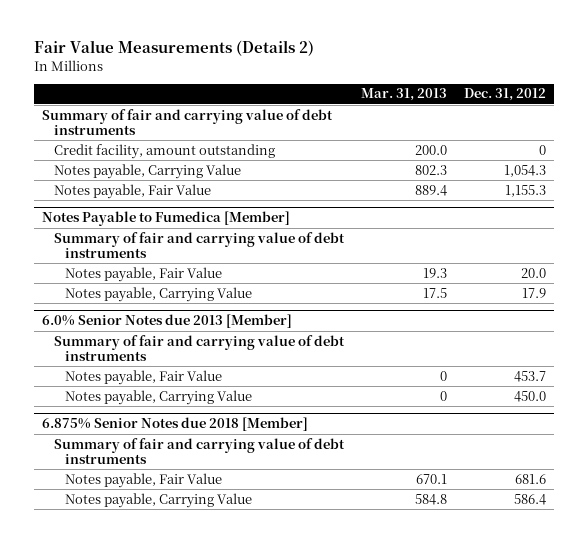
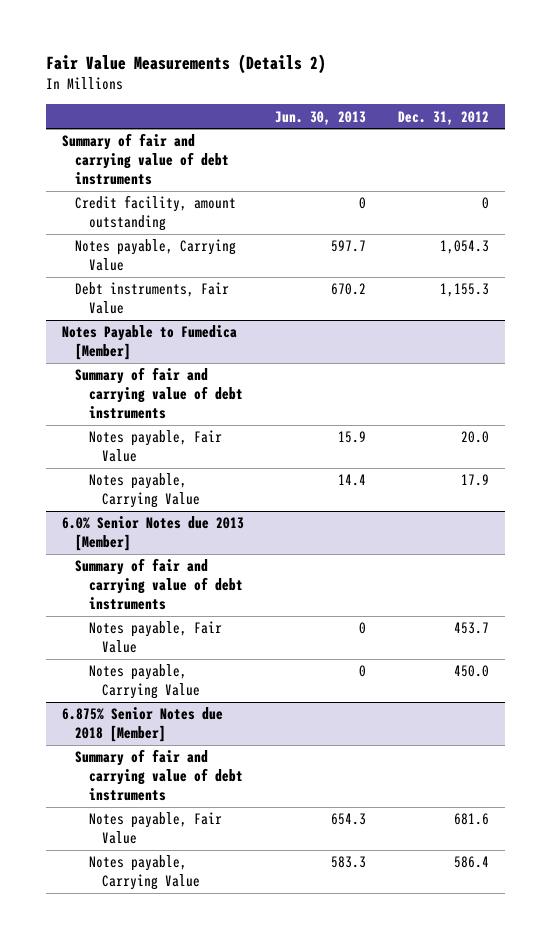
- | Mar. 31, 2013 | Dec. 31, 2012
+ | Jun. 30, 2013 | Dec. 31, 2012
- Notes payable, Fair Value | 889.4 | 1,155.3
+ Debt instruments, Fair Value | 670.2 | 1,155.3

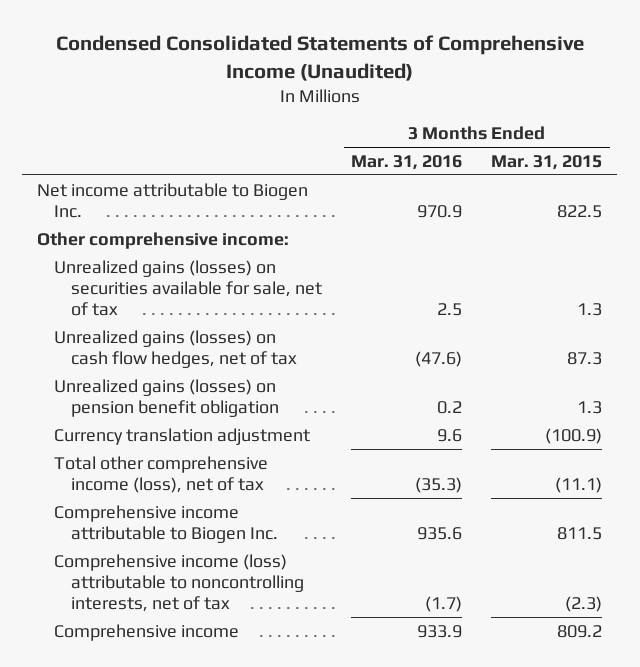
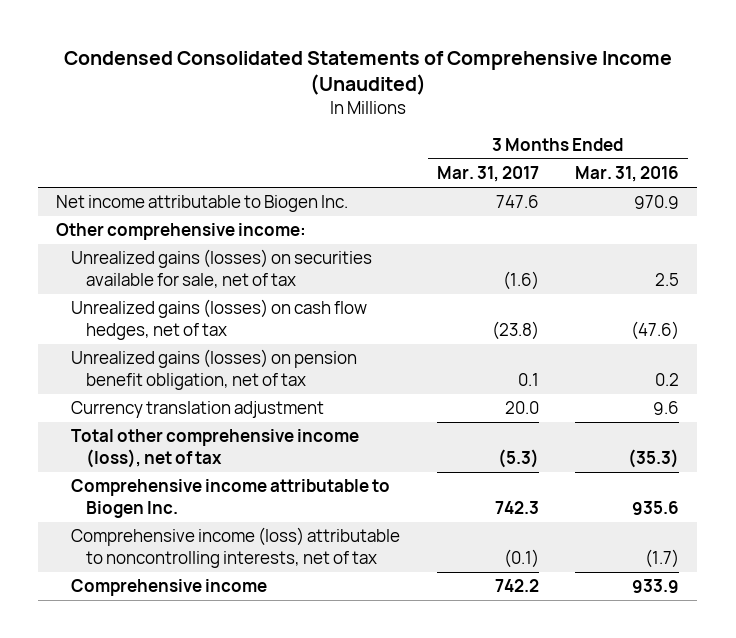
- | 3 Months Ended Mar. 31, 2016 | 3 Months Ended Mar. 31, 2015
+ | 3 Months Ended Mar. 31, 2017 | 3 Months Ended Mar. 31, 2016
- Unrealized gains (losses) on pension benefit obligation | 0.2 | 1.3
+ Unrealized gains (losses) on pension benefit obligation, net of tax | 0.1 | 0.2

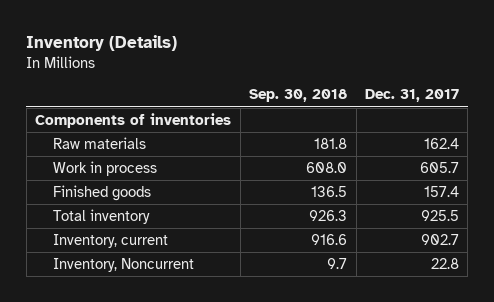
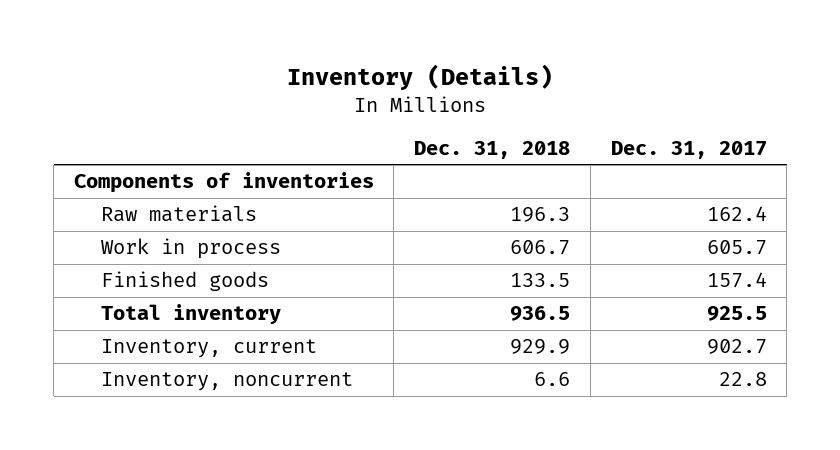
- | Sep. 30, 2018 | Dec. 31, 2017
+ | Dec. 31, 2018 | Dec. 31, 2017
- Inventory, Noncurrent | 9.7 | 22.8
+ Inventory, noncurrent | 6.6 | 22.8

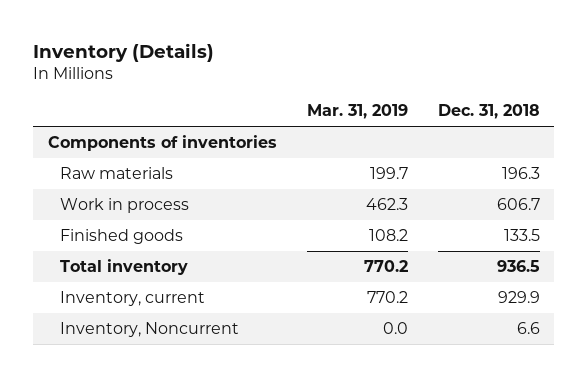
- | Dec. 31, 2018 | Dec. 31, 2017
+ | Mar. 31, 2019 | Dec. 31, 2018
- Inventory, noncurrent | 6.6 | 22.8
+ Inventory, Noncurrent | 0.0 | 6.6

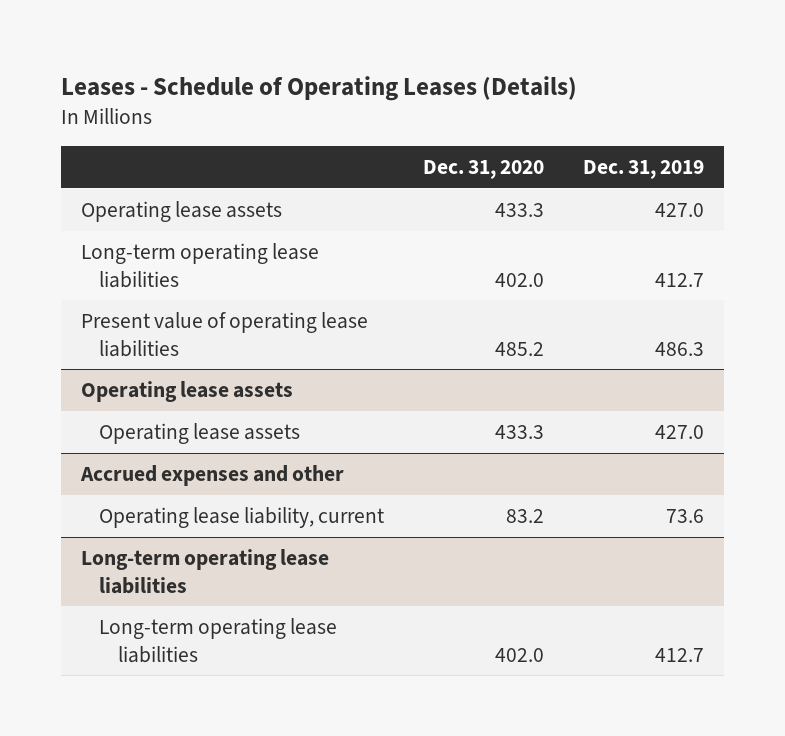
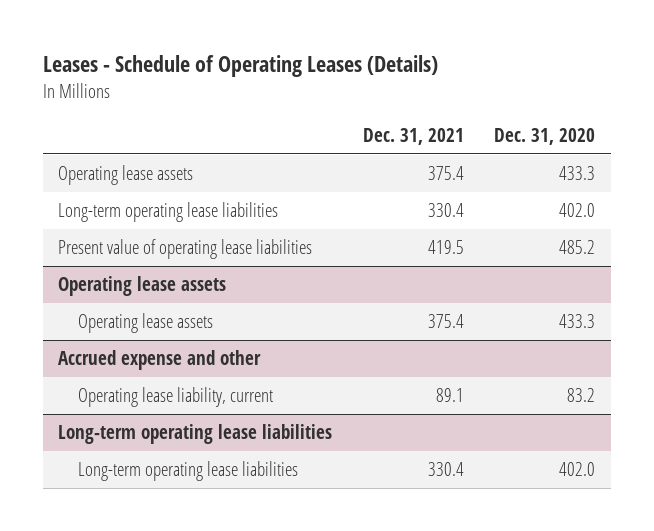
- | Dec. 31, 2020 | Dec. 31, 2019
+ | Dec. 31, 2021 | Dec. 31, 2020
- Accrued expenses and other
+ Accrued expense and other

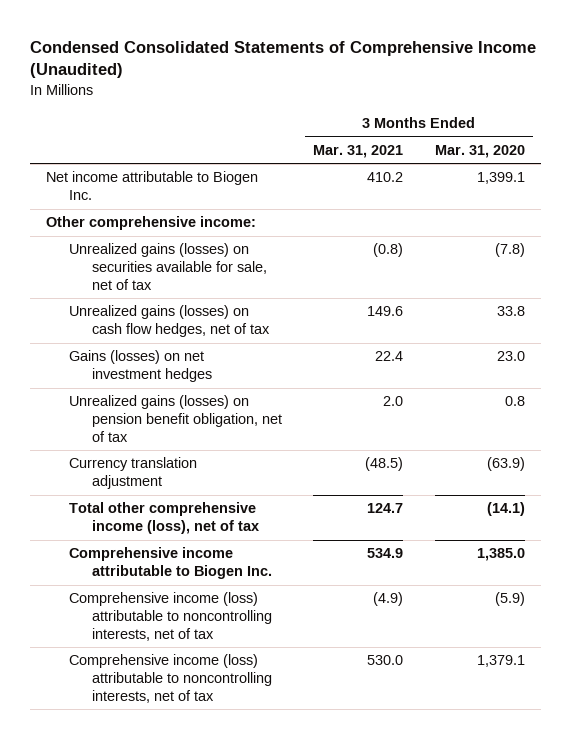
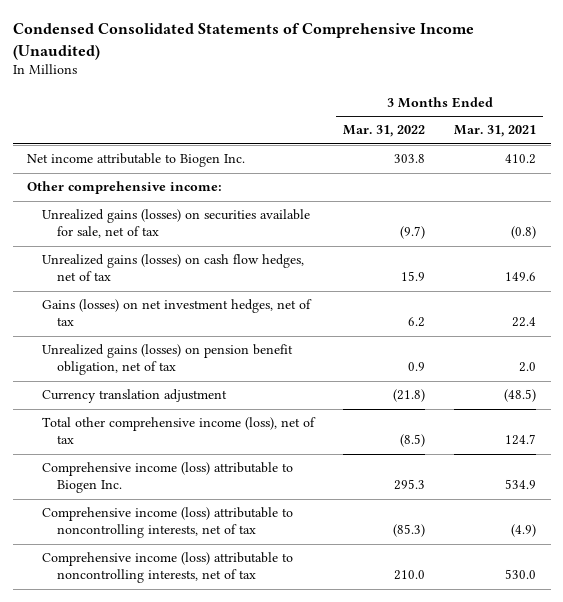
- | 3 Months Ended Mar. 31, 2021 | 3 Months Ended Mar. 31, 2020
+ | 3 Months Ended Mar. 31, 2022 | 3 Months Ended Mar. 31, 2021
- Gains (losses) on net investment hedges | 22.4 | 23.0
+ Gains (losses) on net investment hedges, net of tax | 6.2 | 22.4
- Comprehensive income attributable to Biogen Inc. | 534.9 | 1,385.0
+ Comprehensive income (loss) attributable to Biogen Inc. | 295.3 | 534.9

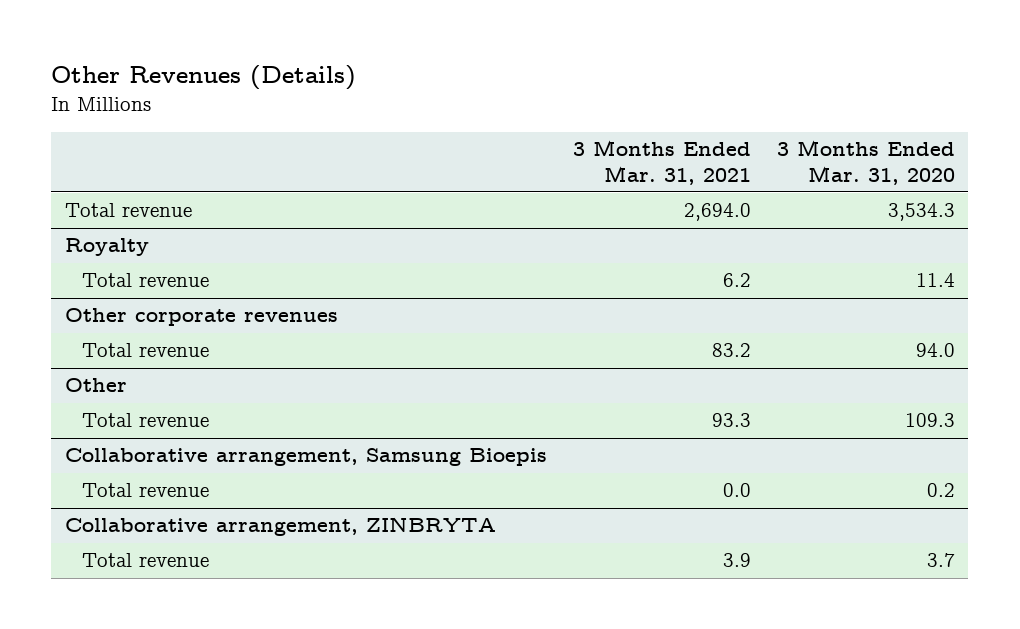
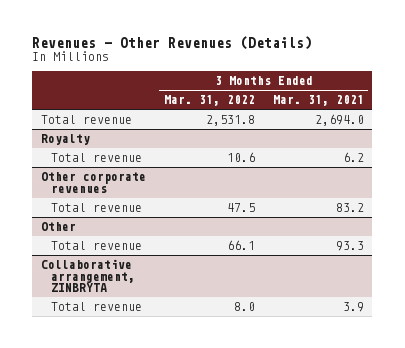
- Other Revenues (Details)
+ Revenues - Other Revenues (Details)
- | 3 Months Ended Mar. 31, 2021 | 3 Months Ended Mar. 31, 2020
+ | 3 Months Ended Mar. 31, 2022 | 3 Months Ended Mar. 31, 2021
- Collaborative arrangement, Samsung Bioepis
- Total revenue | 0.0 | 0.2

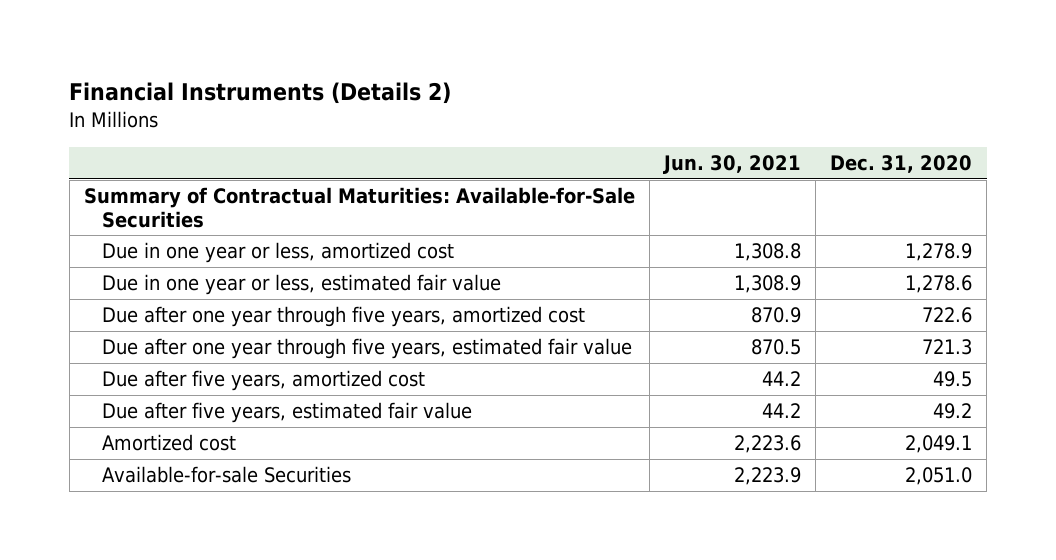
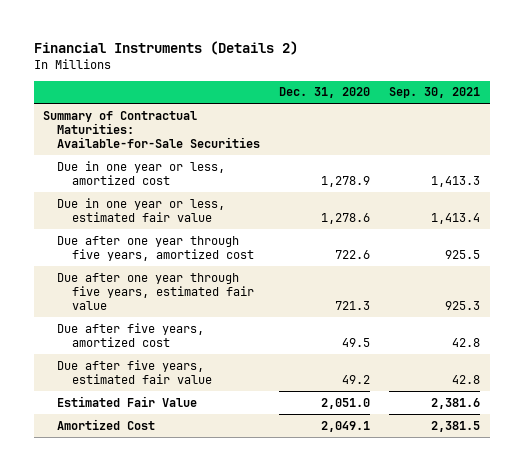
- | Jun. 30, 2021 | Dec. 31, 2020
+ | Dec. 31, 2020 | Sep. 30, 2021
- Amortized cost | 2,223.6 | 2,049.1
- Available-for-sale Securities | 2,223.9 | 2,051.0
+ Estimated Fair Value | 2,051.0 | 2,381.6
+ Amortized Cost | 2,049.1 | 2,381.5

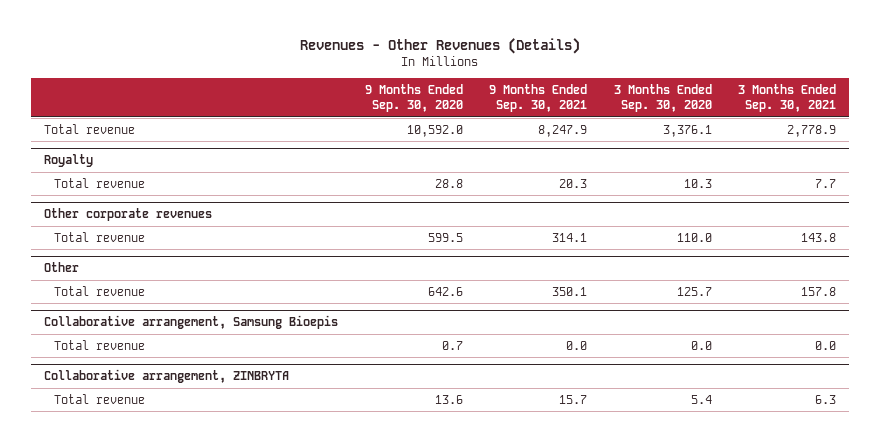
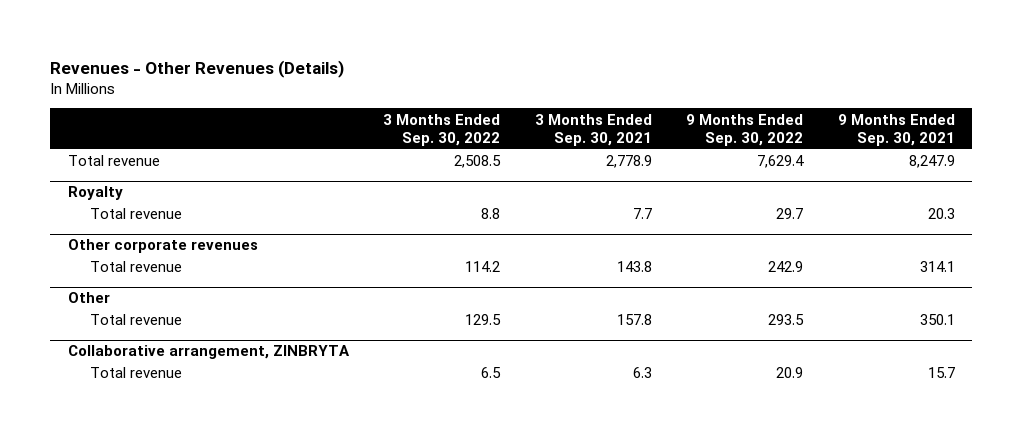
- | 9 Months Ended Sep. 30, 2020 | 9 Months Ended Sep. 30, 2021 | 3 Months Ended Sep. 30, 2020 | 3 Months Ended Sep. 30, 2021
+ | 3 Months Ended Sep. 30, 2022 | 3 Months Ended Sep. 30, 2021 | 9 Months Ended Sep. 30, 2022 | 9 Months Ended Sep. 30, 2021
- Collaborative arrangement, Samsung Bioepis
- Total revenue | 0.7 | 0.0 | 0.0 | 0.0

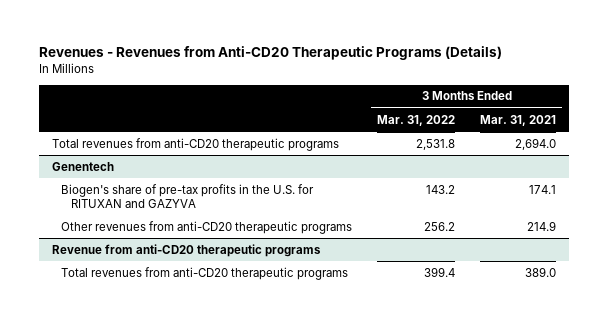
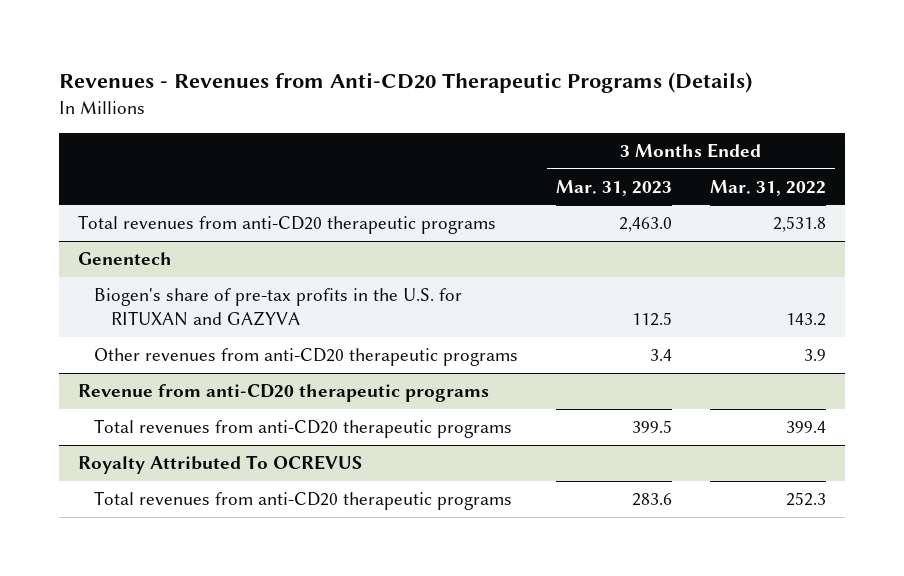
- | 3 Months Ended Mar. 31, 2022 | 3 Months Ended Mar. 31, 2021
+ | 3 Months Ended Mar. 31, 2023 | 3 Months Ended Mar. 31, 2022
@ Genentech
- Other revenues from anti-CD20 therapeutic programs | 256.2 | 214.9
+ Other revenues from anti-CD20 therapeutic programs | 3.4 | 3.9
+ Royalty Attributed To OCREVUS
+ Total revenues from anti-CD20 therapeutic programs | 283.6 | 252.3

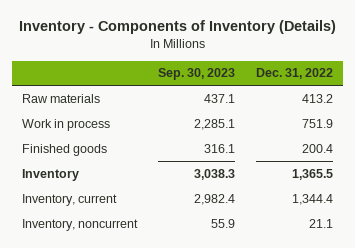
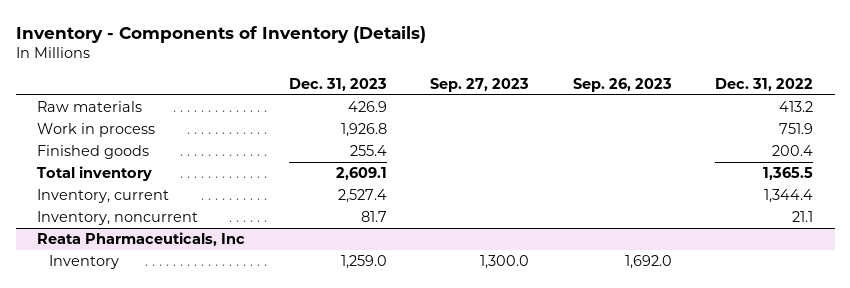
- | Sep. 30, 2023 | Dec. 31, 2022
+ | Dec. 31, 2023 | Sep. 27, 2023 | Sep. 26, 2023 | Dec. 31, 2022
- Inventory | 3,038.3 | 1,365.5
+ Total inventory | 2,609.1 | | | 1,365.5
+ Reata Pharmaceuticals, Inc
+ Inventory | 1,259.0 | 1,300.0 | 1,692.0 |

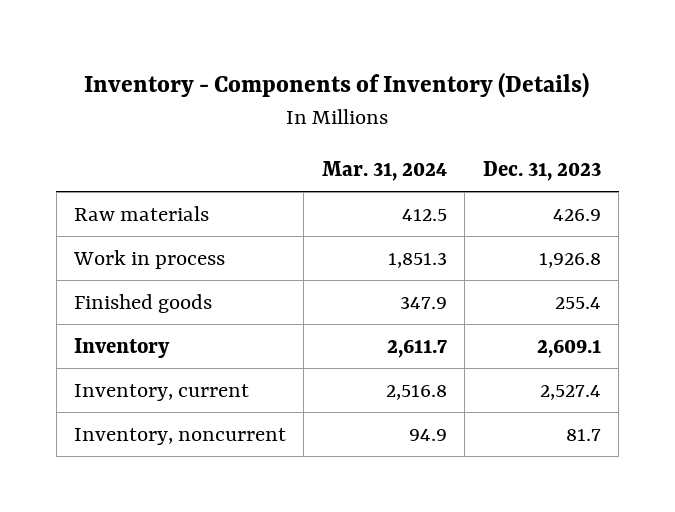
- | Dec. 31, 2023 | Sep. 27, 2023 | Sep. 26, 2023 | Dec. 31, 2022
+ | Mar. 31, 2024 | Dec. 31, 2023
- Total inventory | 2,609.1 | | | 1,365.5
+ Inventory | 2,611.7 | 2,609.1
- Reata Pharmaceuticals, Inc
- Inventory | 1,259.0 | 1,300.0 | 1,692.0 |

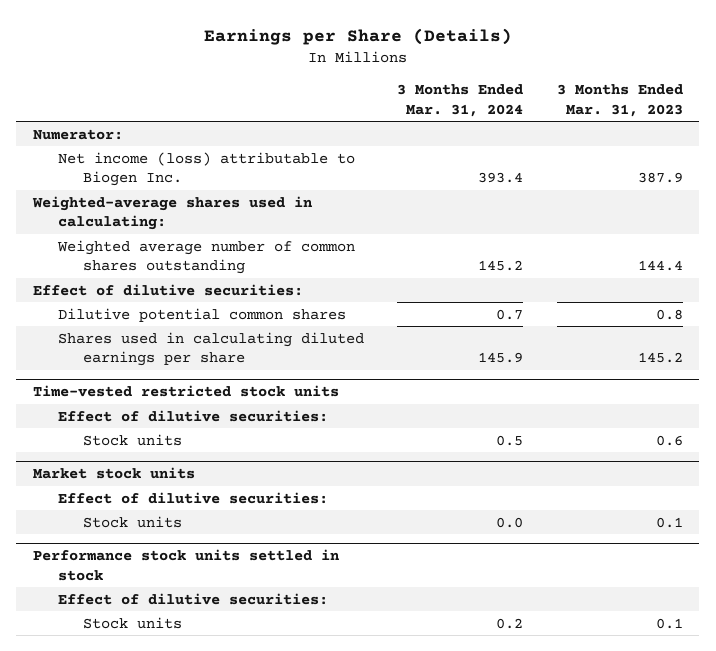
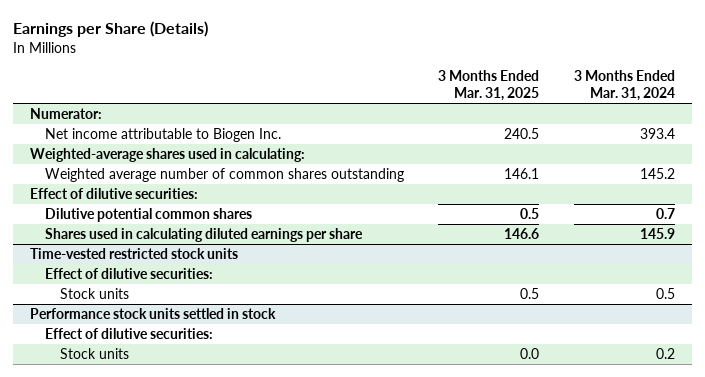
- | 3 Months Ended Mar. 31, 2024 | 3 Months Ended Mar. 31, 2023
+ | 3 Months Ended Mar. 31, 2025 | 3 Months Ended Mar. 31, 2024
- Net income (loss) attributable to Biogen Inc. | 393.4 | 387.9
+ Net income attributable to Biogen Inc. | 240.5 | 393.4
- Market stock units
- Effect of dilutive securities:
- Stock units | 0.0 | 0.1

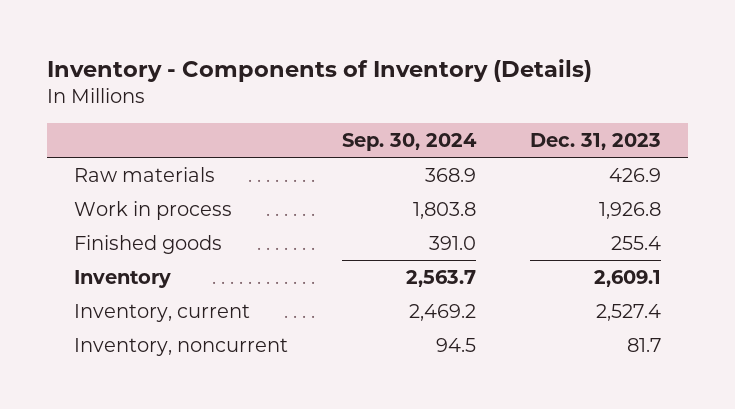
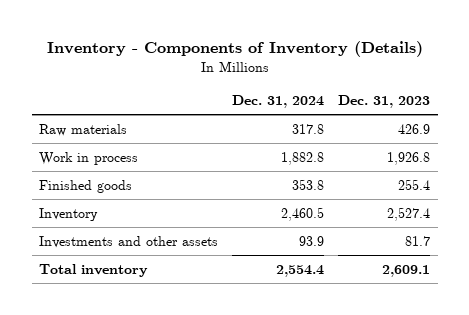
- | Sep. 30, 2024 | Dec. 31, 2023
+ | Dec. 31, 2024 | Dec. 31, 2023
- Inventory | 2,563.7 | 2,609.1
- Inventory, current | 2,469.2 | 2,527.4
- Inventory, noncurrent | 94.5 | 81.7
+ Inventory | 2,460.5 | 2,527.4
+ Investments and other assets | 93.9 | 81.7
+ Total inventory | 2,554.4 | 2,609.1

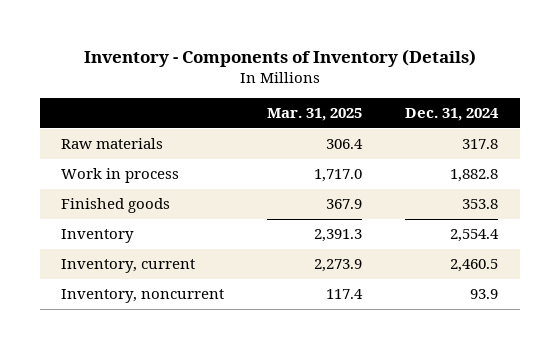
- | Dec. 31, 2024 | Dec. 31, 2023
+ | Mar. 31, 2025 | Dec. 31, 2024
- Inventory | 2,460.5 | 2,527.4
- Investments and other assets | 93.9 | 81.7
- Total inventory | 2,554.4 | 2,609.1
+ Inventory | 2,391.3 | 2,554.4
+ Inventory, current | 2,273.9 | 2,460.5
+ Inventory, noncurrent | 117.4 | 93.9

